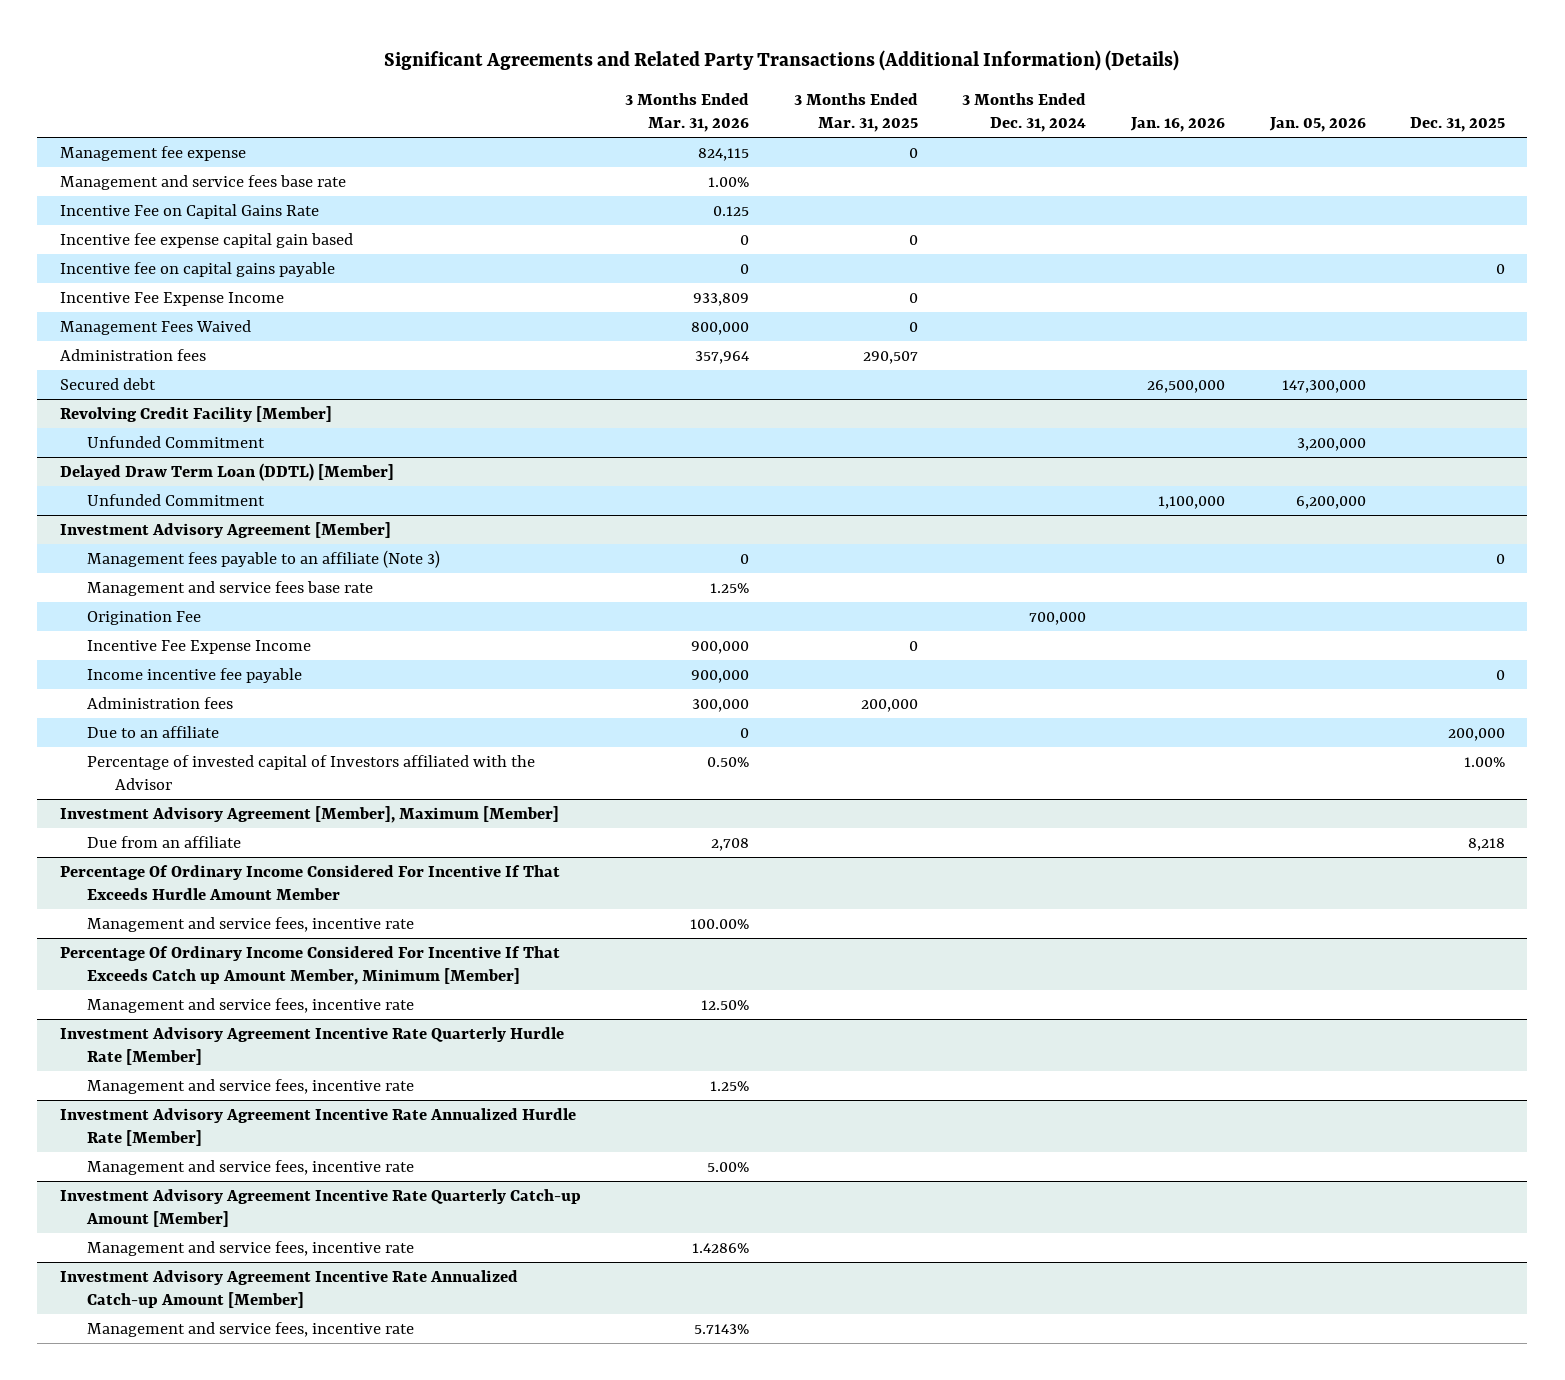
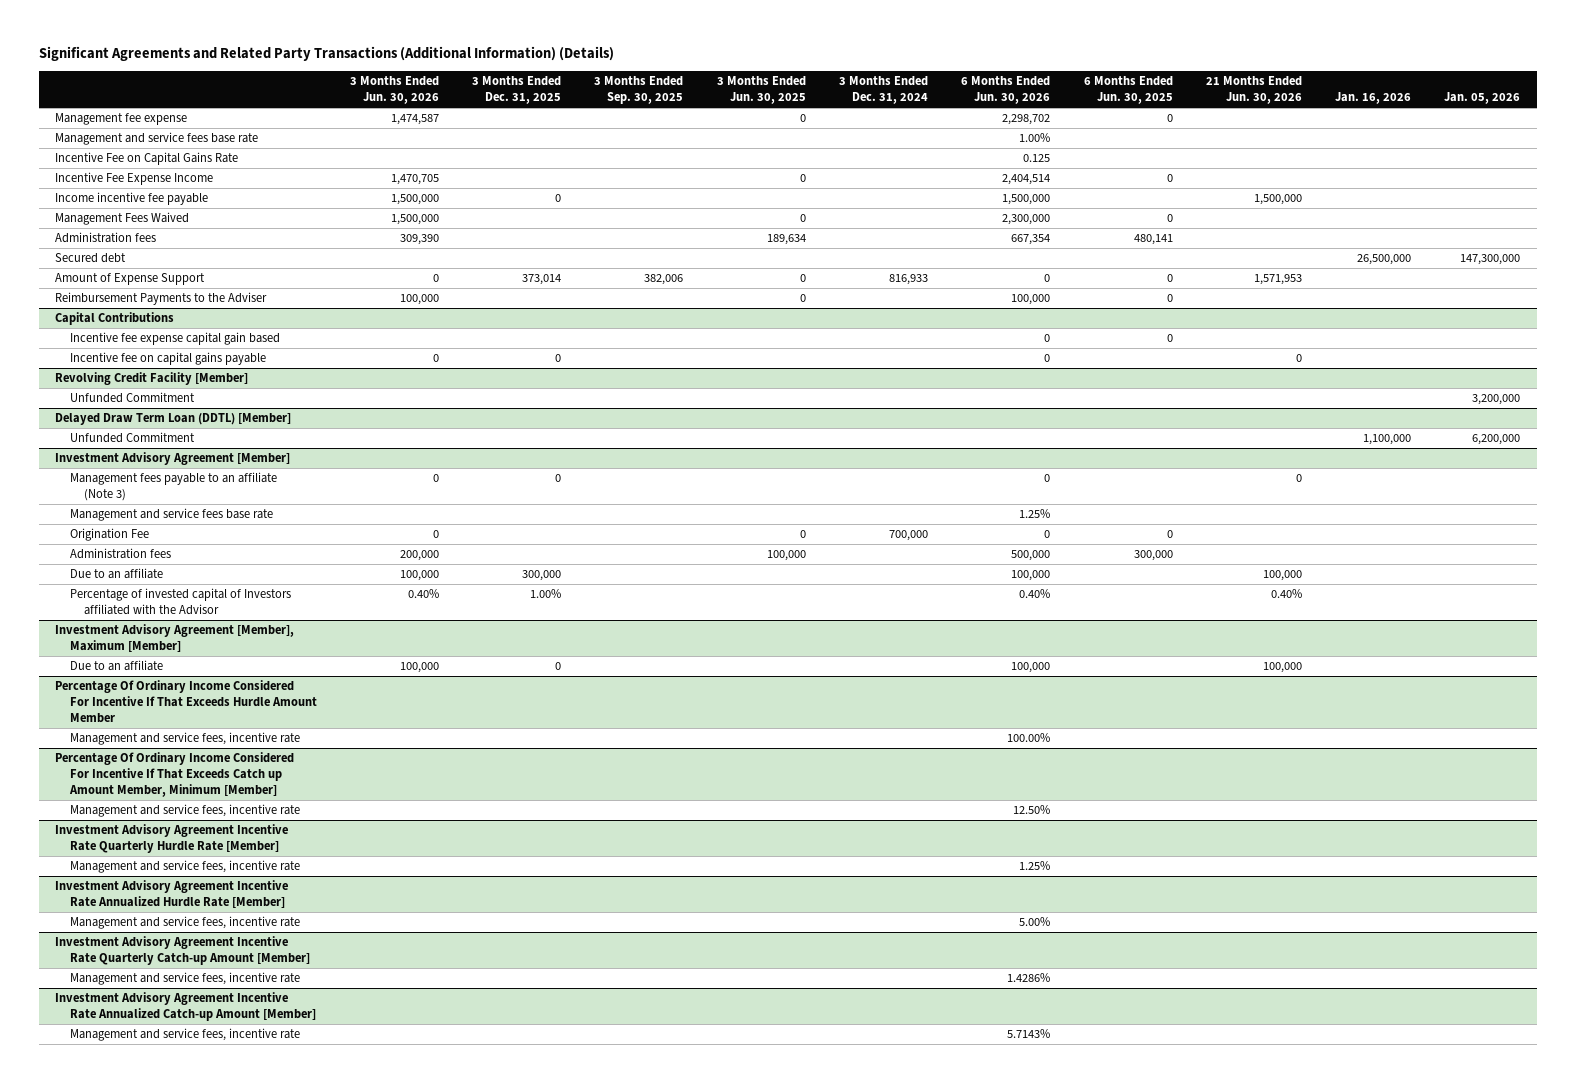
- | 3 Months Ended Mar. 31, 2026 | 3 Months Ended Mar. 31, 2025 | 3 Months Ended Dec. 31, 2024 | Jan. 16, 2026 | Jan. 05, 2026 | Dec. 31, 2025
+ | 3 Months Ended Jun. 30, 2026 | 3 Months Ended Dec. 31, 2025 | 3 Months Ended Sep. 30, 2025 | 3 Months Ended Jun. 30, 2025 | 3 Months Ended Dec. 31, 2024 | 6 Months Ended Jun. 30, 2026 | 6 Months Ended Jun. 30, 2025 | 21 Months Ended Jun. 30, 2026 | Jan. 16, 2026 | Jan. 05, 2026
- Incentive fee expense capital gain based | 0 | 0 | | | |
- Incentive fee on capital gains payable | 0 | | | | | 0
+ Income incentive fee payable | 1,500,000 | 0 | | | | 1,500,000 | | 1,500,000 | |
+ Amount of Expense Support | 0 | 373,014 | 382,006 | 0 | 816,933 | 0 | 0 | 1,571,953 | |
+ Reimbursement Payments to the Adviser | 100,000 | | | 0 | | 100,000 | 0 | | |
+ Capital Contributions
+ Incentive fee expense capital gain based | | | | | | 0 | 0 | | |
+ Incentive fee on capital gains payable | 0 | 0 | | | | 0 | | 0 | |
@ Investment Advisory Agreement [Member]
- Incentive Fee Expense Income | 900,000 | 0 | | | |
- Income incentive fee payable | 900,000 | | | | | 0
@ Investment Advisory Agreement [Member], Maximum [Member]
- Due from an affiliate | 2,708 | | | | | 8,218
+ Due to an affiliate | 100,000 | 0 | | | | 100,000 | | 100,000 | |

